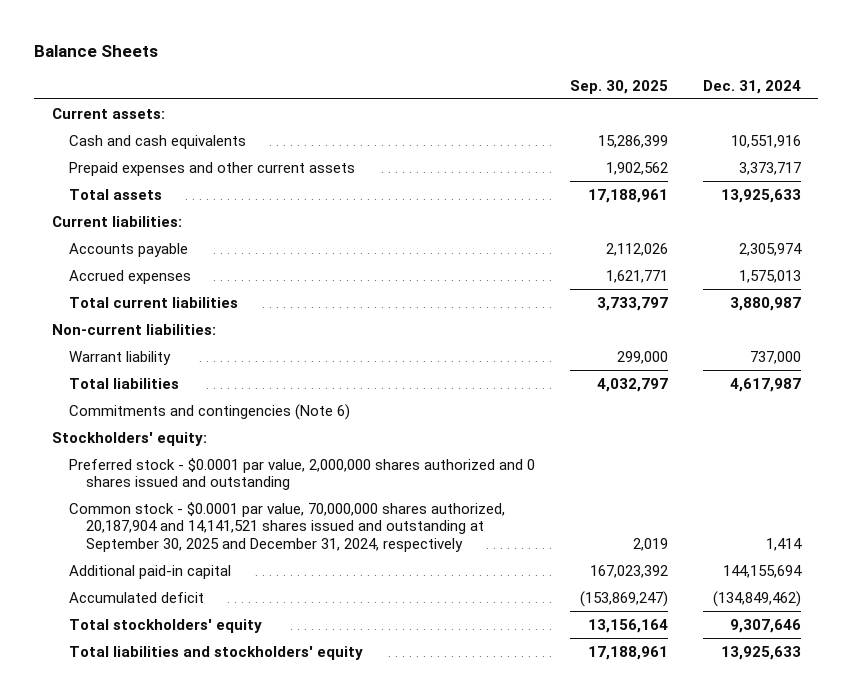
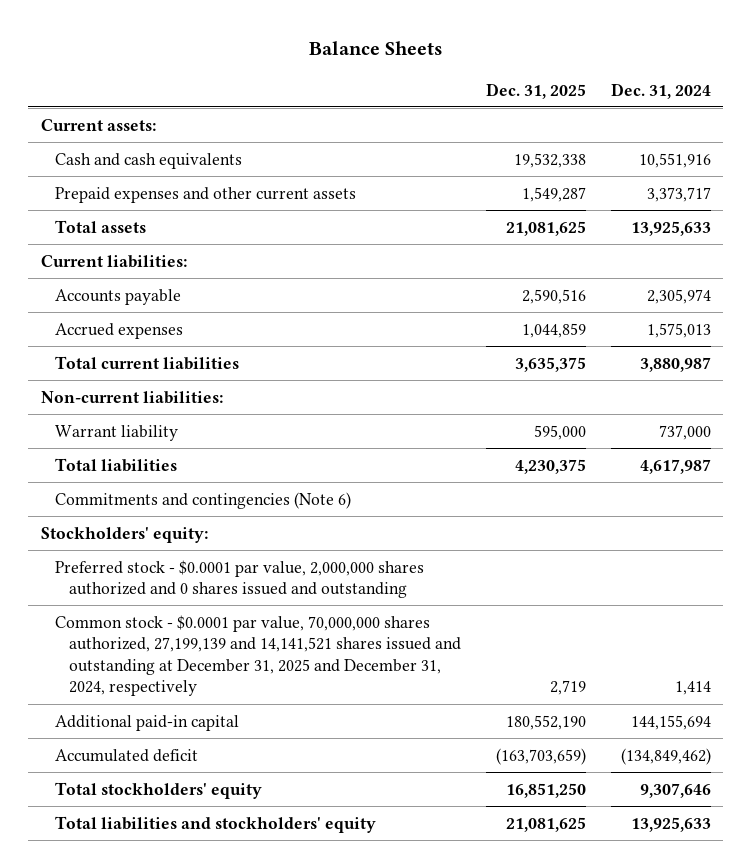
- | Sep. 30, 2025 | Dec. 31, 2024
+ | Dec. 31, 2025 | Dec. 31, 2024
- Common stock - $0.0001 par value, 70,000,000 shares authorized, 20,187,904 and 14,141,521 shares issued and outstanding at September 30, 2025 and December 31, 2024, respectively | 2,019 | 1,414
+ Common stock - $0.0001 par value, 70,000,000 shares authorized, 27,199,139 and 14,141,521 shares issued and outstanding at December 31, 2025 and December 31, 2024, respectively | 2,719 | 1,414

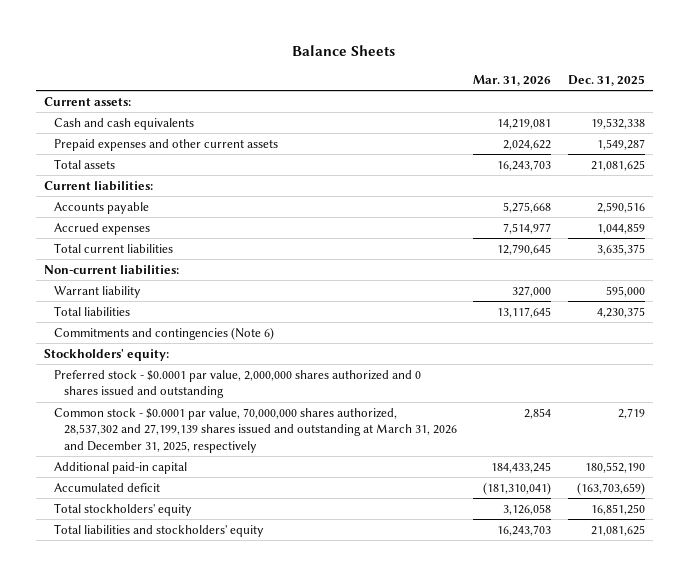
- | Dec. 31, 2025 | Dec. 31, 2024
+ | Mar. 31, 2026 | Dec. 31, 2025
- Common stock - $0.0001 par value, 70,000,000 shares authorized, 27,199,139 and 14,141,521 shares issued and outstanding at December 31, 2025 and December 31, 2024, respectively | 2,719 | 1,414
+ Common stock - $0.0001 par value, 70,000,000 shares authorized, 28,537,302 and 27,199,139 shares issued and outstanding at March 31, 2026 and December 31, 2025, respectively | 2,854 | 2,719

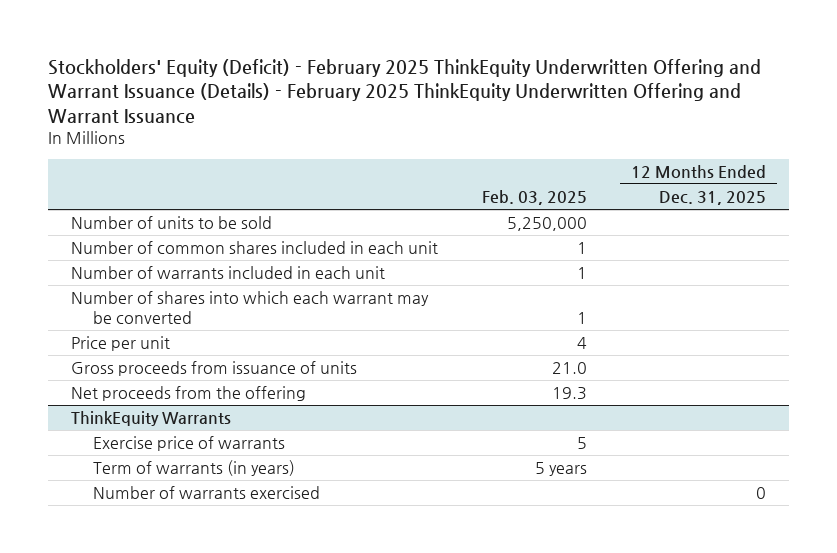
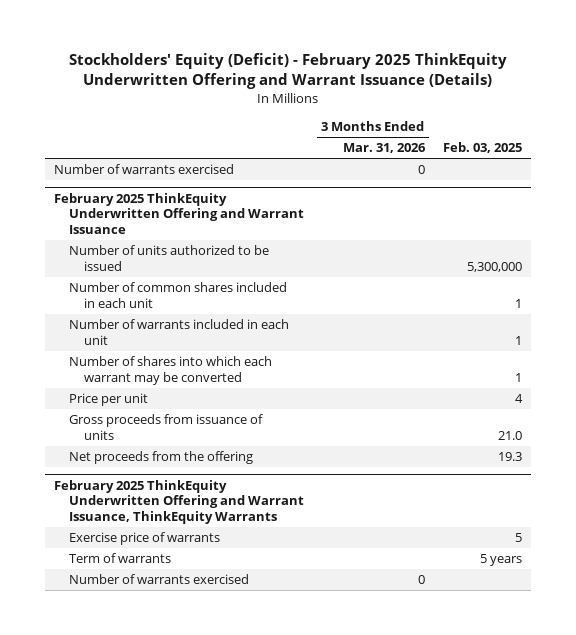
- Stockholders' Equity (Deficit) - February 2025 ThinkEquity Underwritten Offering and Warrant Issuance (Details) - February 2025 ThinkEquity Underwritten Offering and Warrant Issuance
+ Stockholders' Equity (Deficit) - February 2025 ThinkEquity Underwritten Offering and Warrant Issuance (Details)
- | Feb. 03, 2025 | 12 Months Ended Dec. 31, 2025
+ | 3 Months Ended Mar. 31, 2026 | Feb. 03, 2025
- Number of units to be sold | 5,250,000 |
+ Number of warrants exercised | 0 |
+ February 2025 ThinkEquity Underwritten Offering and Warrant Issuance
+ Number of units authorized to be issued | | 5,300,000
- ThinkEquity Warrants
+ February 2025 ThinkEquity Underwritten Offering and Warrant Issuance, ThinkEquity Warrants
- Term of warrants (in years) | 5 years |
+ Term of warrants | | 5 years

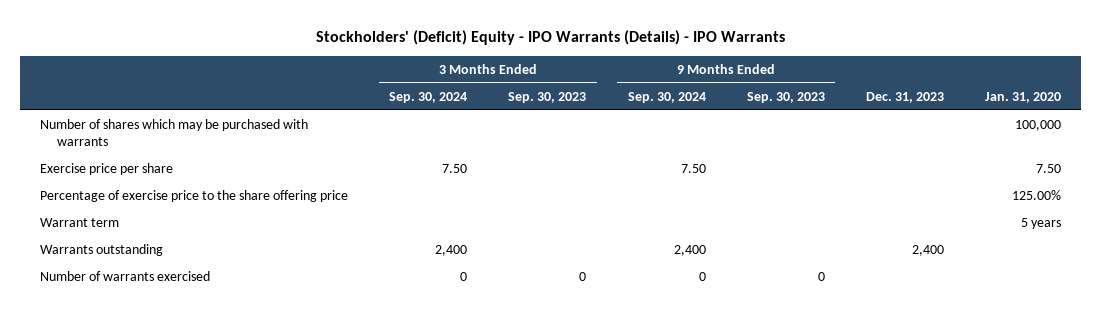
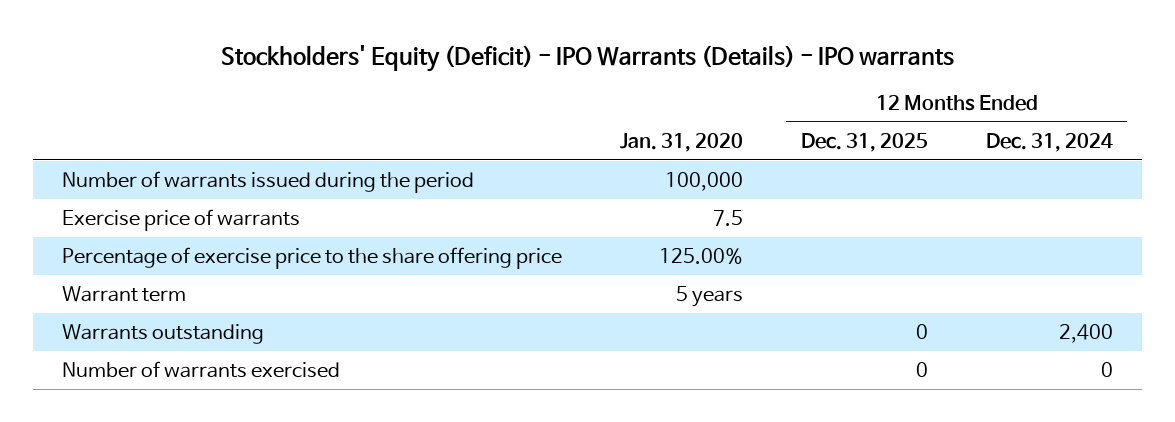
- Stockholders' (Deficit) Equity - IPO Warrants (Details) - IPO Warrants
+ Stockholders' Equity (Deficit) - IPO Warrants (Details) - IPO warrants
- | 3 Months Ended Sep. 30, 2024 | 3 Months Ended Sep. 30, 2023 | 9 Months Ended Sep. 30, 2024 | 9 Months Ended Sep. 30, 2023 | Dec. 31, 2023 | Jan. 31, 2020
+ | Jan. 31, 2020 | 12 Months Ended Dec. 31, 2025 | 12 Months Ended Dec. 31, 2024
- Number of shares which may be purchased with warrants | | | | | | 100,000
- Exercise price per share | 7.50 | | 7.50 | | | 7.50
+ Number of warrants issued during the period | 100,000 | |
+ Exercise price of warrants | 7.5 | |

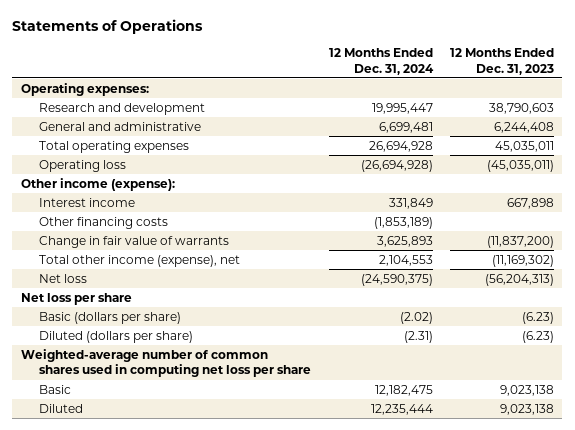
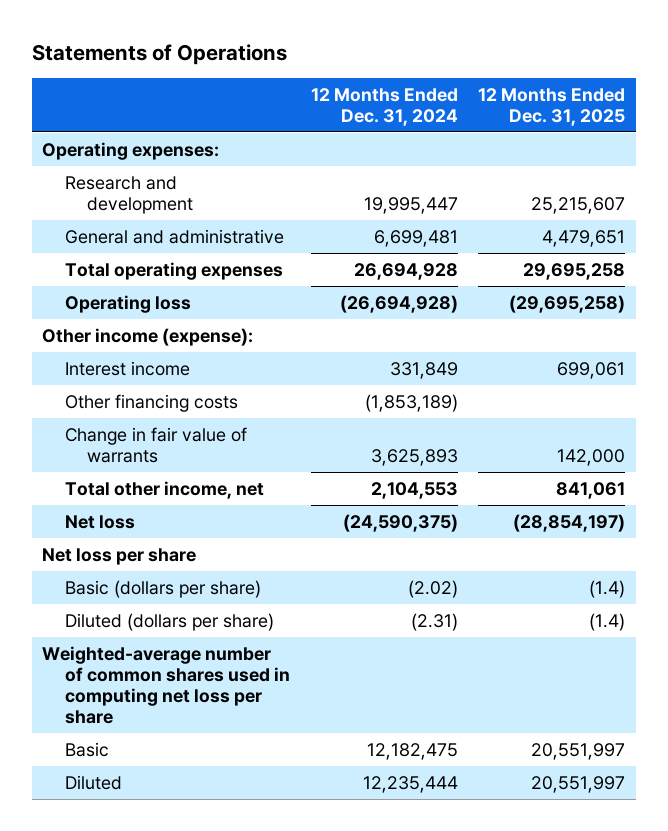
- | 12 Months Ended Dec. 31, 2024 | 12 Months Ended Dec. 31, 2023
+ | 12 Months Ended Dec. 31, 2024 | 12 Months Ended Dec. 31, 2025
- Total other income (expense), net | 2,104,553 | (11,169,302)
+ Total other income, net | 2,104,553 | 841,061

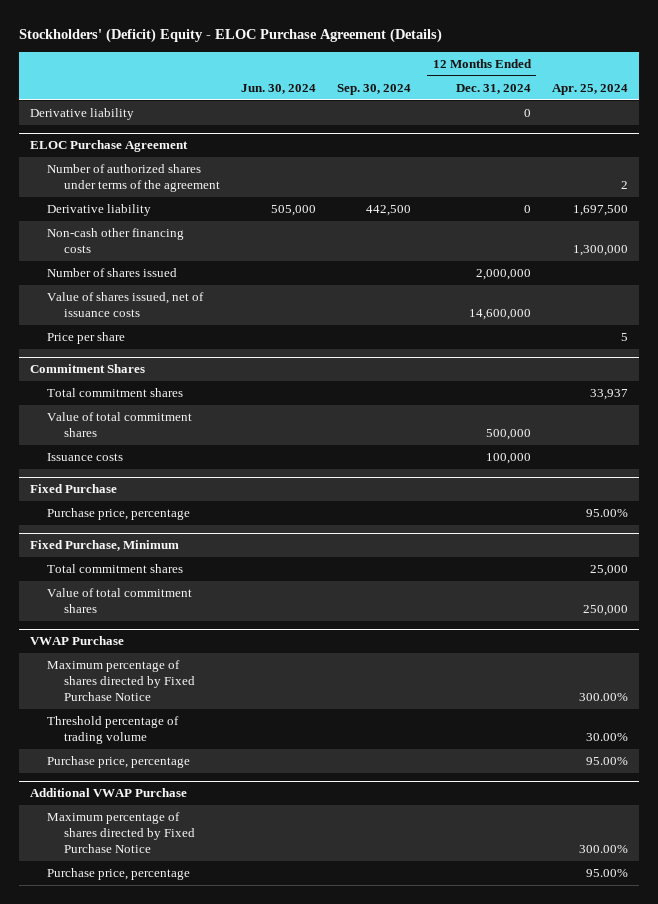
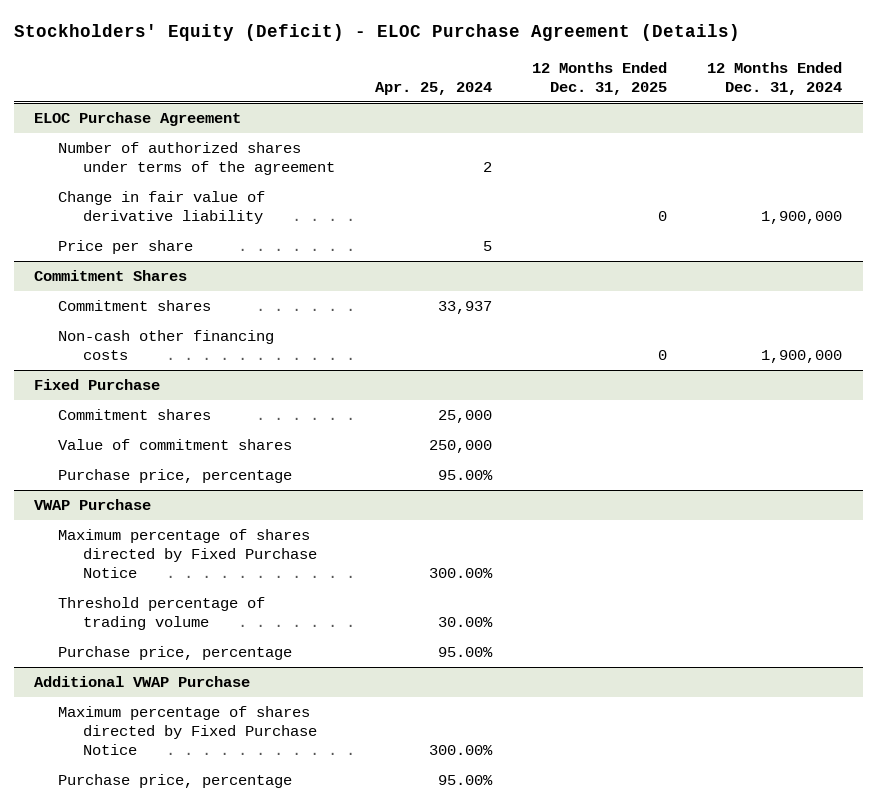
- Stockholders' (Deficit) Equity - ELOC Purchase Agreement (Details)
+ Stockholders' Equity (Deficit) - ELOC Purchase Agreement (Details)
- | Jun. 30, 2024 | Sep. 30, 2024 | 12 Months Ended Dec. 31, 2024 | Apr. 25, 2024
+ | Apr. 25, 2024 | 12 Months Ended Dec. 31, 2025 | 12 Months Ended Dec. 31, 2024
- Derivative liability | | | 0 |
@ ELOC Purchase Agreement
- Derivative liability | 505,000 | 442,500 | 0 | 1,697,500
- Non-cash other financing costs | | | | 1,300,000
- Number of shares issued | | | 2,000,000 |
- Value of shares issued, net of issuance costs | | | 14,600,000 |
+ Change in fair value of derivative liability | | 0 | 1,900,000
@ Commitment Shares
- Total commitment shares | | | | 33,937
- Value of total commitment shares | | | 500,000 |
- Issuance costs | | | 100,000 |
+ Commitment shares | 33,937 | |
+ Non-cash other financing costs | | 0 | 1,900,000
@ Fixed Purchase
+ Commitment shares | 25,000 | |
+ Value of commitment shares | 250,000 | |
- Fixed Purchase, Minimum
- Total commitment shares | | | | 25,000
- Value of total commitment shares | | | | 250,000

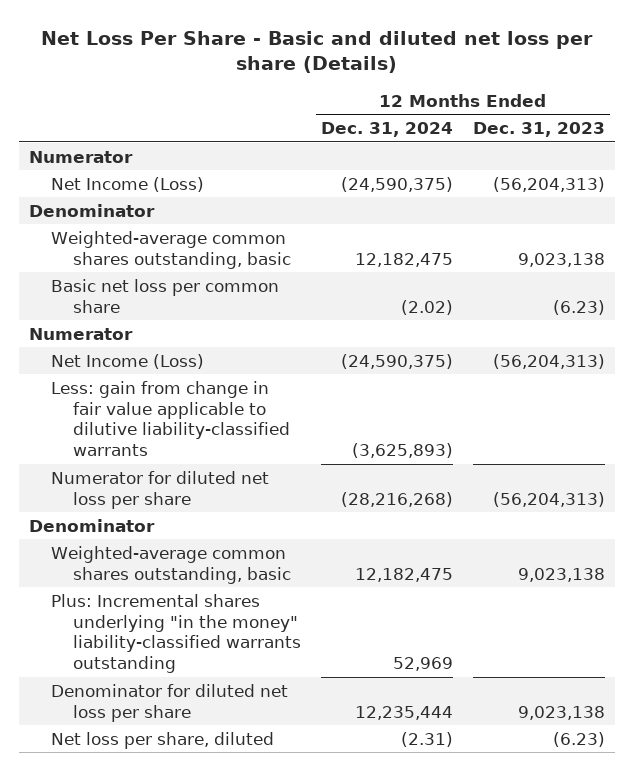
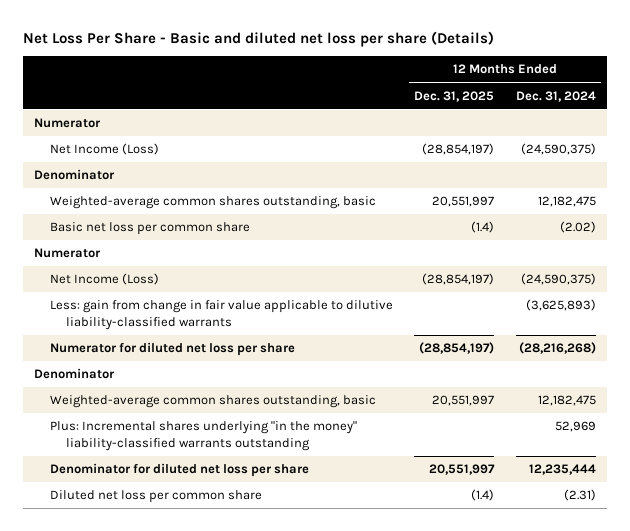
- | 12 Months Ended Dec. 31, 2024 | 12 Months Ended Dec. 31, 2023
+ | 12 Months Ended Dec. 31, 2025 | 12 Months Ended Dec. 31, 2024
- Net loss per share, diluted | (2.31) | (6.23)
+ Diluted net loss per common share | (1.4) | (2.31)

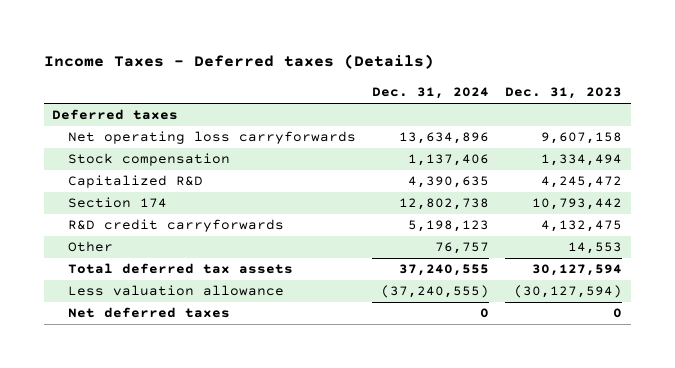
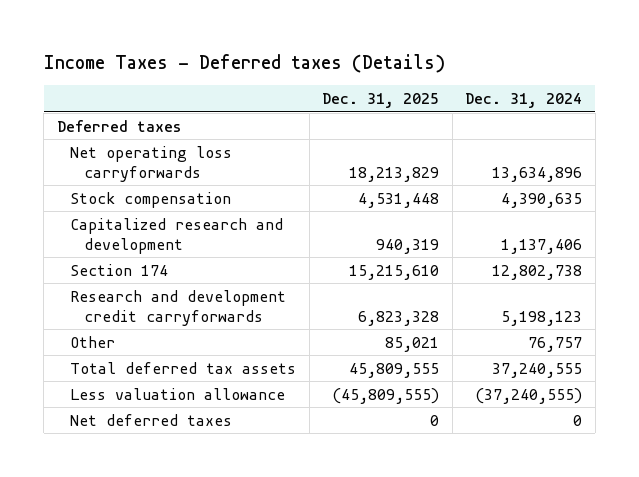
- | Dec. 31, 2024 | Dec. 31, 2023
+ | Dec. 31, 2025 | Dec. 31, 2024
- Stock compensation | 1,137,406 | 1,334,494
- Capitalized R&D | 4,390,635 | 4,245,472
+ Stock compensation | 4,531,448 | 4,390,635
+ Capitalized research and development | 940,319 | 1,137,406
- R&D credit carryforwards | 5,198,123 | 4,132,475
+ Research and development credit carryforwards | 6,823,328 | 5,198,123

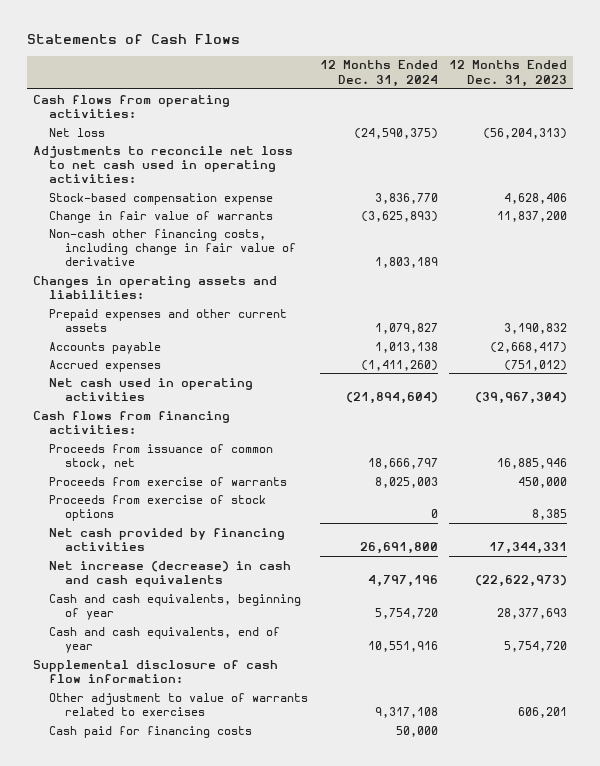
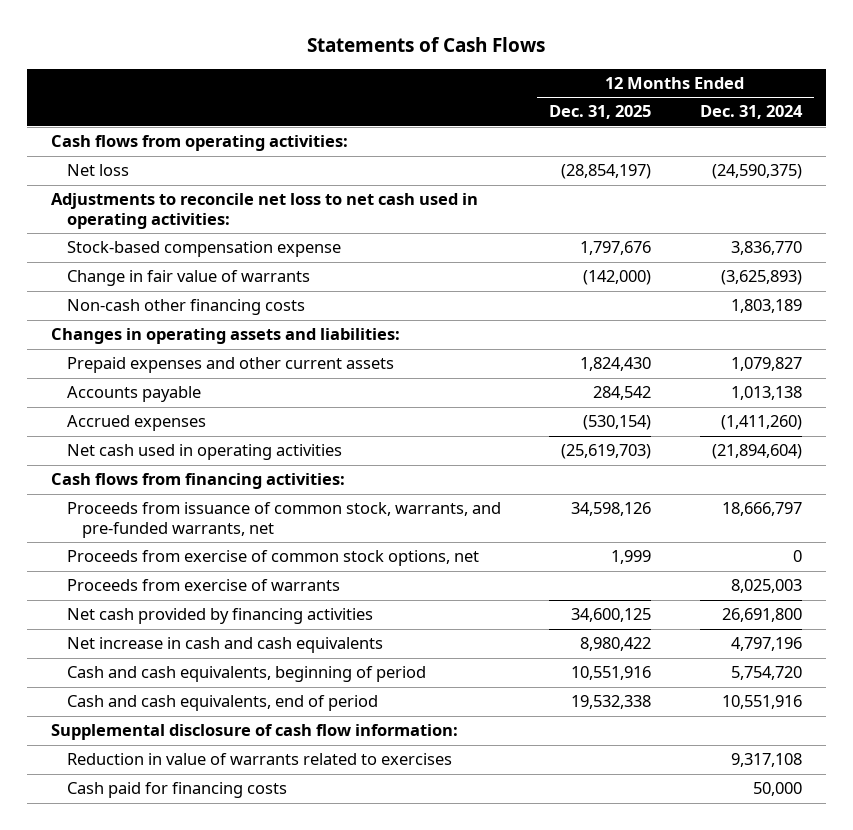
- | 12 Months Ended Dec. 31, 2024 | 12 Months Ended Dec. 31, 2023
+ | 12 Months Ended Dec. 31, 2025 | 12 Months Ended Dec. 31, 2024
- Non-cash other financing costs, including change in fair value of derivative | 1,803,189 |
+ Non-cash other financing costs | | 1,803,189
- Proceeds from issuance of common stock, net | 18,666,797 | 16,885,946
+ Proceeds from issuance of common stock, warrants, and pre-funded warrants, net | 34,598,126 | 18,666,797
+ Proceeds from exercise of common stock options, net | 1,999 | 0
- Proceeds from exercise of stock options | 0 | 8,385
- Net increase (decrease) in cash and cash equivalents | 4,797,196 | (22,622,973)
- Cash and cash equivalents, beginning of year | 5,754,720 | 28,377,693
- Cash and cash equivalents, end of year | 10,551,916 | 5,754,720
+ Net increase in cash and cash equivalents | 8,980,422 | 4,797,196
+ Cash and cash equivalents, beginning of period | 10,551,916 | 5,754,720
+ Cash and cash equivalents, end of period | 19,532,338 | 10,551,916
- Other adjustment to value of warrants related to exercises | 9,317,108 | 606,201
+ Reduction in value of warrants related to exercises | | 9,317,108

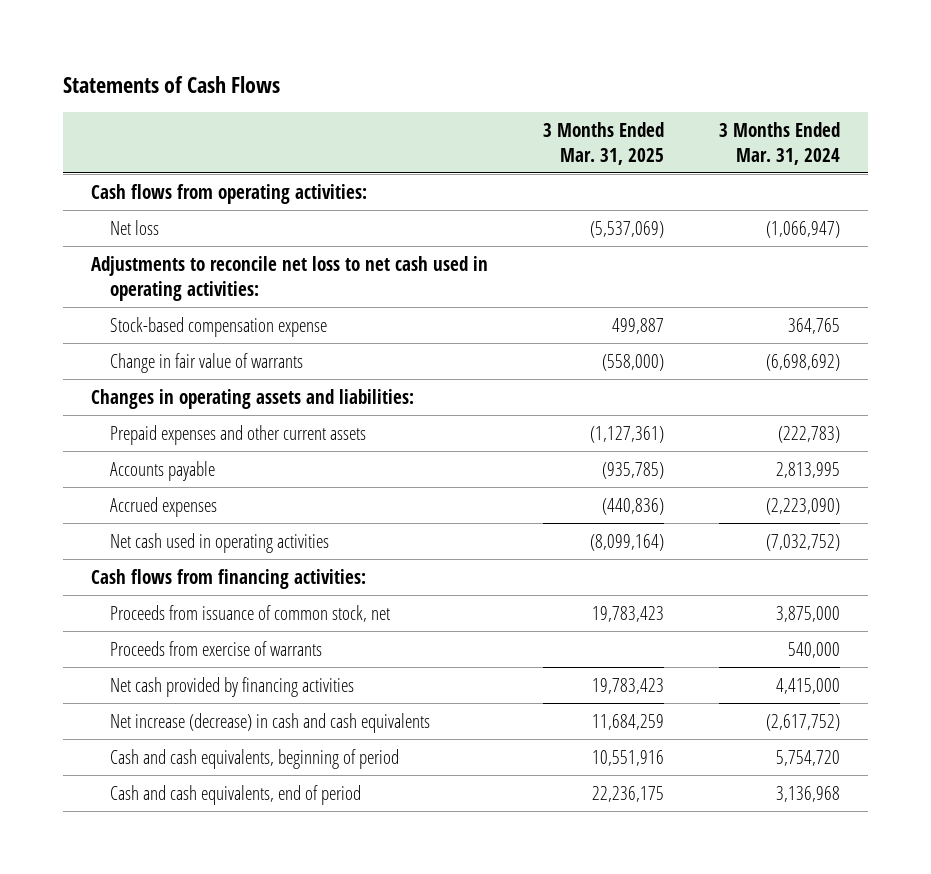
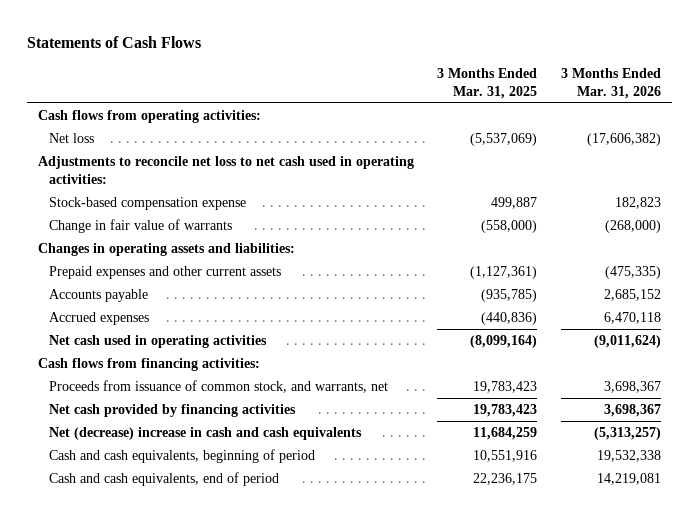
- | 3 Months Ended Mar. 31, 2025 | 3 Months Ended Mar. 31, 2024
+ | 3 Months Ended Mar. 31, 2025 | 3 Months Ended Mar. 31, 2026
- Proceeds from issuance of common stock, net | 19,783,423 | 3,875,000
- Proceeds from exercise of warrants | | 540,000
+ Proceeds from issuance of common stock, and warrants, net | 19,783,423 | 3,698,367
- Net increase (decrease) in cash and cash equivalents | 11,684,259 | (2,617,752)
+ Net (decrease) increase in cash and cash equivalents | 11,684,259 | (5,313,257)

